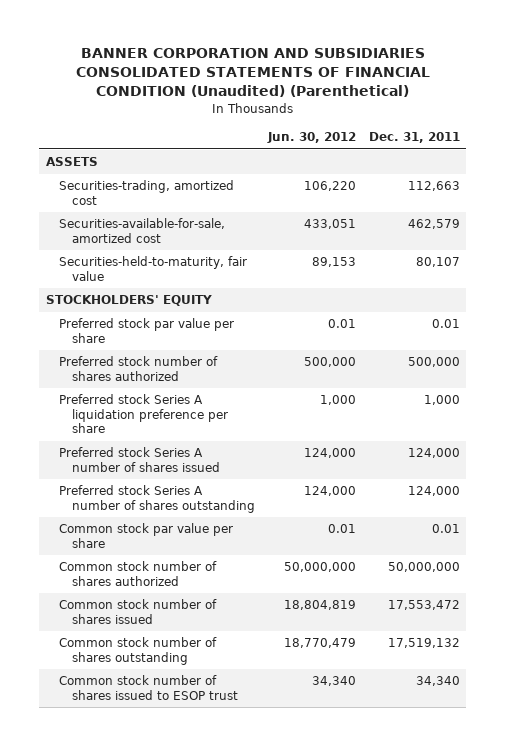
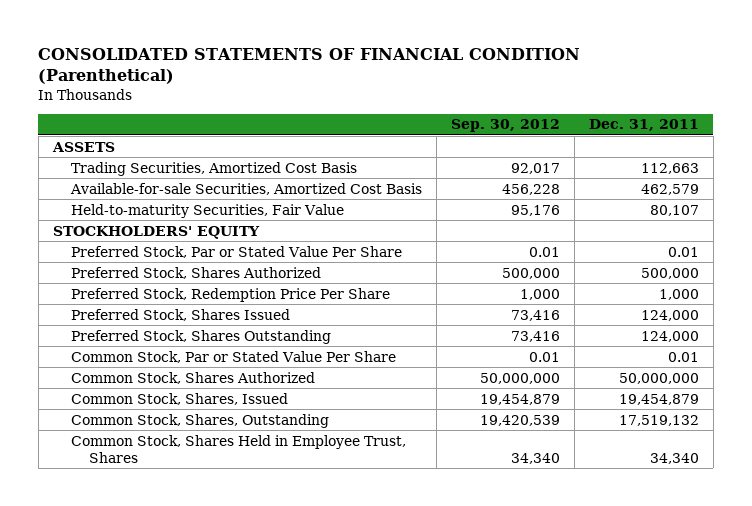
- BANNER CORPORATION AND SUBSIDIARIES CONSOLIDATED STATEMENTS OF FINANCIAL CONDITION (Unaudited) (Parenthetical)
+ CONSOLIDATED STATEMENTS OF FINANCIAL CONDITION (Parenthetical)
- | Jun. 30, 2012 | Dec. 31, 2011
+ | Sep. 30, 2012 | Dec. 31, 2011
- Securities-trading, amortized cost | 106,220 | 112,663
- Securities-available-for-sale, amortized cost | 433,051 | 462,579
- Securities-held-to-maturity, fair value | 89,153 | 80,107
+ Trading Securities, Amortized Cost Basis | 92,017 | 112,663
+ Available-for-sale Securities, Amortized Cost Basis | 456,228 | 462,579
+ Held-to-maturity Securities, Fair Value | 95,176 | 80,107
- Preferred stock par value per share | 0.01 | 0.01
- Preferred stock number of shares authorized | 500,000 | 500,000
- Preferred stock Series A liquidation preference per share | 1,000 | 1,000
- Preferred stock Series A number of shares issued | 124,000 | 124,000
- Preferred stock Series A number of shares outstanding | 124,000 | 124,000
- Common stock par value per share | 0.01 | 0.01
- Common stock number of shares authorized | 50,000,000 | 50,000,000
- Common stock number of shares issued | 18,804,819 | 17,553,472
- Common stock number of shares outstanding | 18,770,479 | 17,519,132
- Common stock number of shares issued to ESOP trust | 34,340 | 34,340
+ Preferred Stock, Par or Stated Value Per Share | 0.01 | 0.01
+ Preferred Stock, Shares Authorized | 500,000 | 500,000
+ Preferred Stock, Redemption Price Per Share | 1,000 | 1,000
+ Preferred Stock, Shares Issued | 73,416 | 124,000
+ Preferred Stock, Shares Outstanding | 73,416 | 124,000
+ Common Stock, Par or Stated Value Per Share | 0.01 | 0.01
+ Common Stock, Shares Authorized | 50,000,000 | 50,000,000
+ Common Stock, Shares, Issued | 19,454,879 | 19,454,879
+ Common Stock, Shares, Outstanding | 19,420,539 | 17,519,132
+ Common Stock, Shares Held in Employee Trust, Shares | 34,340 | 34,340

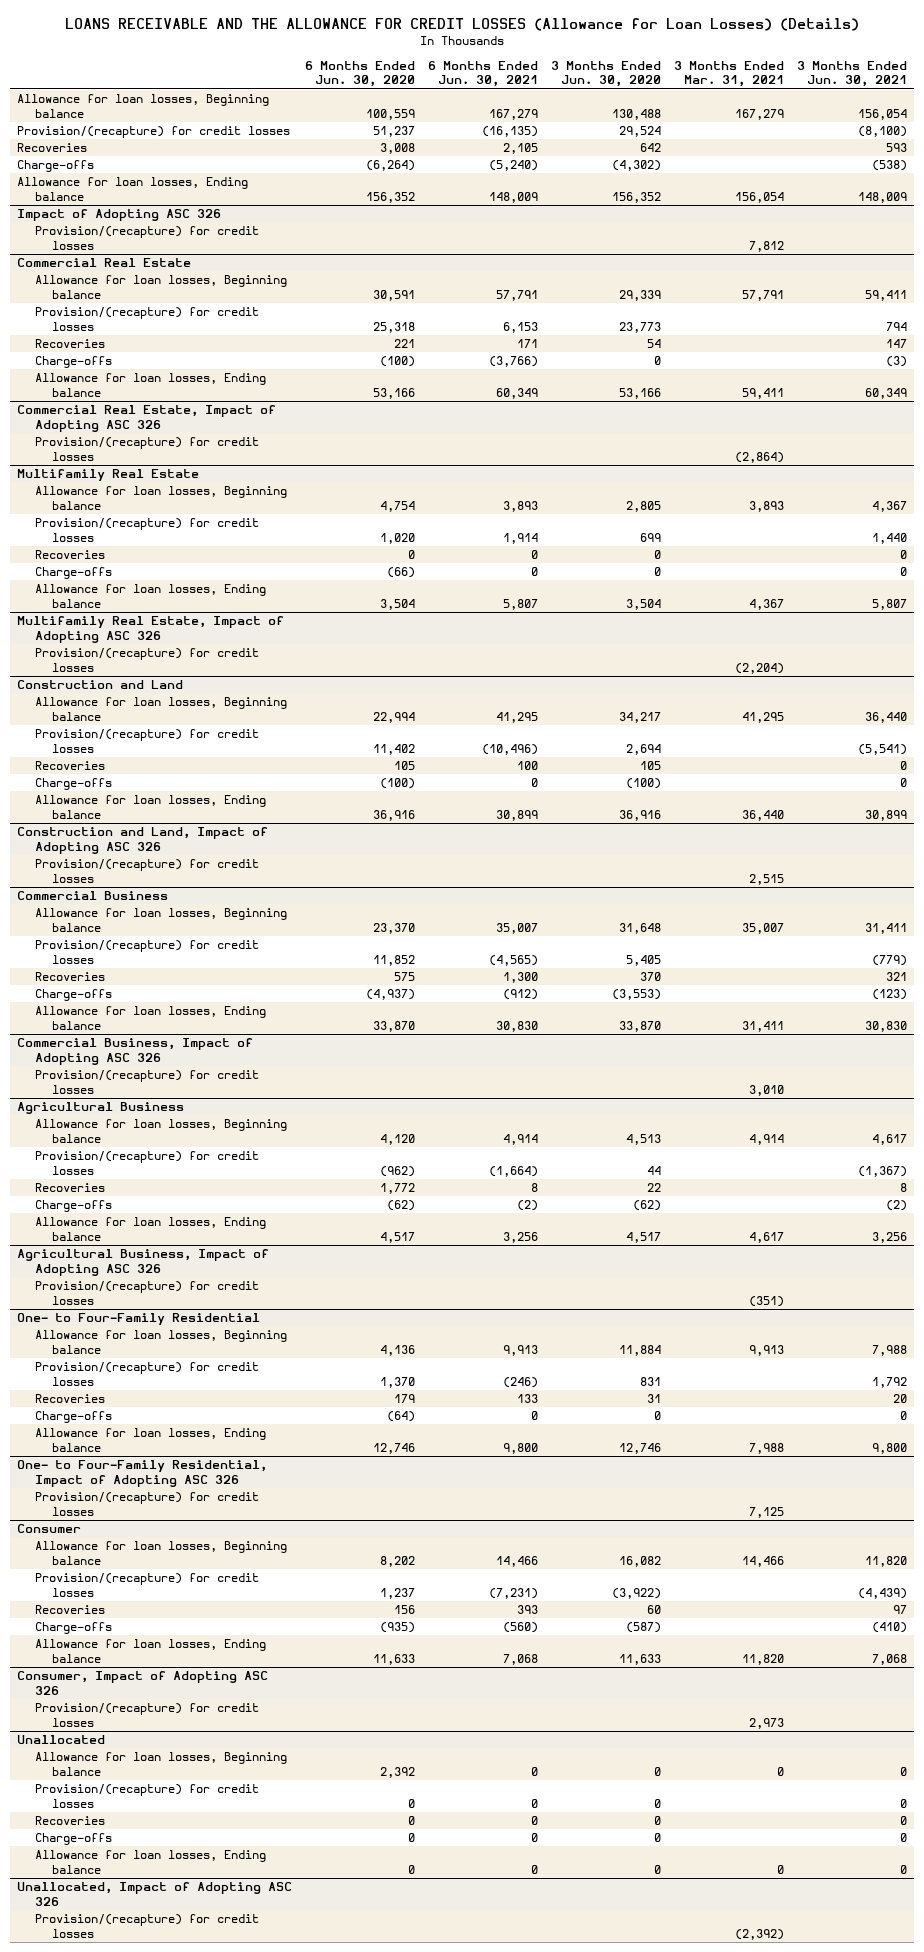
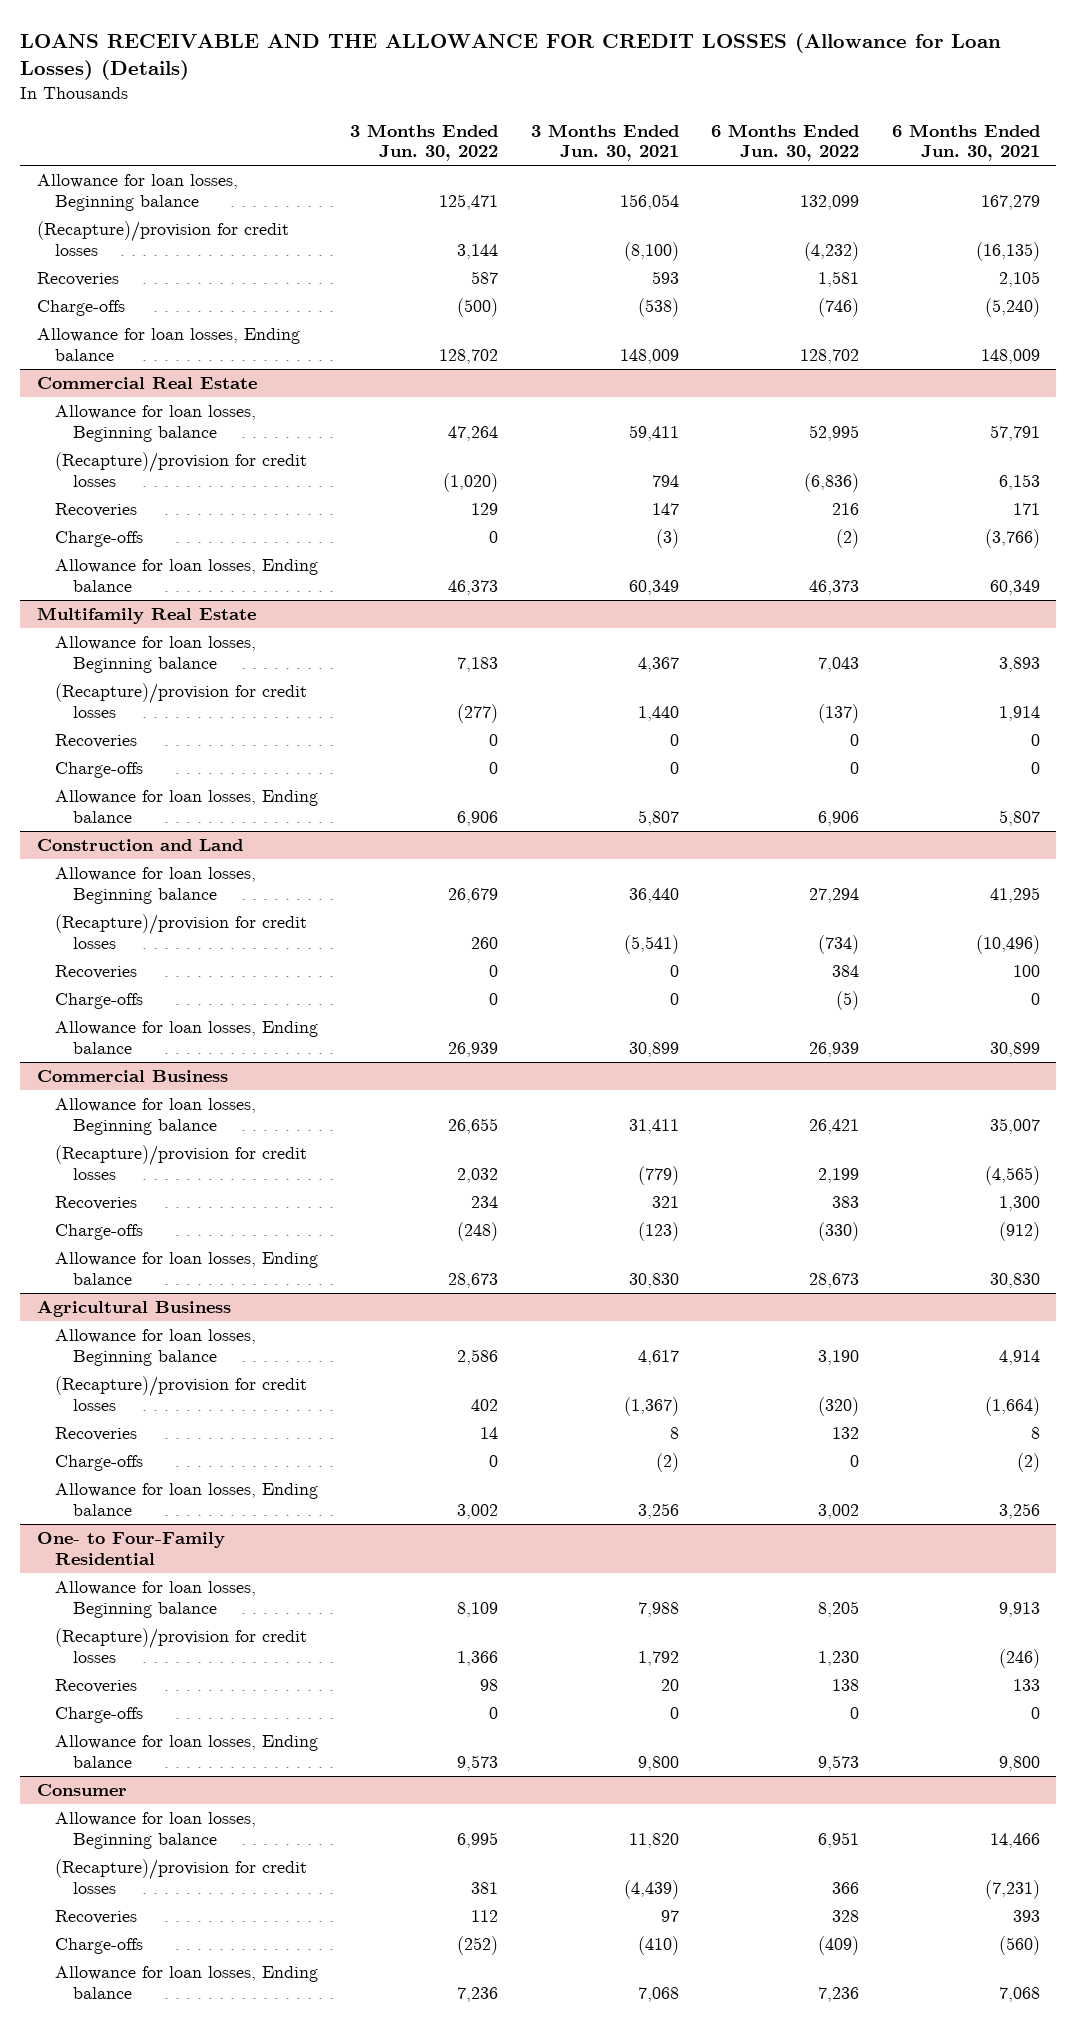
- | 6 Months Ended Jun. 30, 2020 | 6 Months Ended Jun. 30, 2021 | 3 Months Ended Jun. 30, 2020 | 3 Months Ended Mar. 31, 2021 | 3 Months Ended Jun. 30, 2021
+ | 3 Months Ended Jun. 30, 2022 | 3 Months Ended Jun. 30, 2021 | 6 Months Ended Jun. 30, 2022 | 6 Months Ended Jun. 30, 2021
- Provision/(recapture) for credit losses | 51,237 | (16,135) | 29,524 | | (8,100)
+ (Recapture)/provision for credit losses | 3,144 | (8,100) | (4,232) | (16,135)
- Impact of Adopting ASC 326
- Provision/(recapture) for credit losses | | | | 7,812 |
@ Commercial Real Estate
- Provision/(recapture) for credit losses | 25,318 | 6,153 | 23,773 | | 794
+ (Recapture)/provision for credit losses | (1,020) | 794 | (6,836) | 6,153
- Commercial Real Estate, Impact of Adopting ASC 326
- Provision/(recapture) for credit losses | | | | (2,864) |
@ Multifamily Real Estate
- Provision/(recapture) for credit losses | 1,020 | 1,914 | 699 | | 1,440
+ (Recapture)/provision for credit losses | (277) | 1,440 | (137) | 1,914
- Multifamily Real Estate, Impact of Adopting ASC 326
- Provision/(recapture) for credit losses | | | | (2,204) |
@ Construction and Land
- Provision/(recapture) for credit losses | 11,402 | (10,496) | 2,694 | | (5,541)
+ (Recapture)/provision for credit losses | 260 | (5,541) | (734) | (10,496)
- Construction and Land, Impact of Adopting ASC 326
- Provision/(recapture) for credit losses | | | | 2,515 |
@ Commercial Business
- Provision/(recapture) for credit losses | 11,852 | (4,565) | 5,405 | | (779)
+ (Recapture)/provision for credit losses | 2,032 | (779) | 2,199 | (4,565)
- Commercial Business, Impact of Adopting ASC 326
- Provision/(recapture) for credit losses | | | | 3,010 |
@ Agricultural Business
- Provision/(recapture) for credit losses | (962) | (1,664) | 44 | | (1,367)
+ (Recapture)/provision for credit losses | 402 | (1,367) | (320) | (1,664)
- Agricultural Business, Impact of Adopting ASC 326
- Provision/(recapture) for credit losses | | | | (351) |
@ One- to Four-Family Residential
- Provision/(recapture) for credit losses | 1,370 | (246) | 831 | | 1,792
+ (Recapture)/provision for credit losses | 1,366 | 1,792 | 1,230 | (246)
- One- to Four-Family Residential, Impact of Adopting ASC 326
- Provision/(recapture) for credit losses | | | | 7,125 |
@ Consumer
- Provision/(recapture) for credit losses | 1,237 | (7,231) | (3,922) | | (4,439)
+ (Recapture)/provision for credit losses | 381 | (4,439) | 366 | (7,231)
- Consumer, Impact of Adopting ASC 326
- Provision/(recapture) for credit losses | | | | 2,973 |
- Unallocated
- Allowance for loan losses, Beginning balance | 2,392 | 0 | 0 | 0 | 0
- Provision/(recapture) for credit losses | 0 | 0 | 0 | | 0
- Recoveries | 0 | 0 | 0 | | 0
- Charge-offs | 0 | 0 | 0 | | 0
- Allowance for loan losses, Ending balance | 0 | 0 | 0 | 0 | 0
- Unallocated, Impact of Adopting ASC 326
- Provision/(recapture) for credit losses | | | | (2,392) |

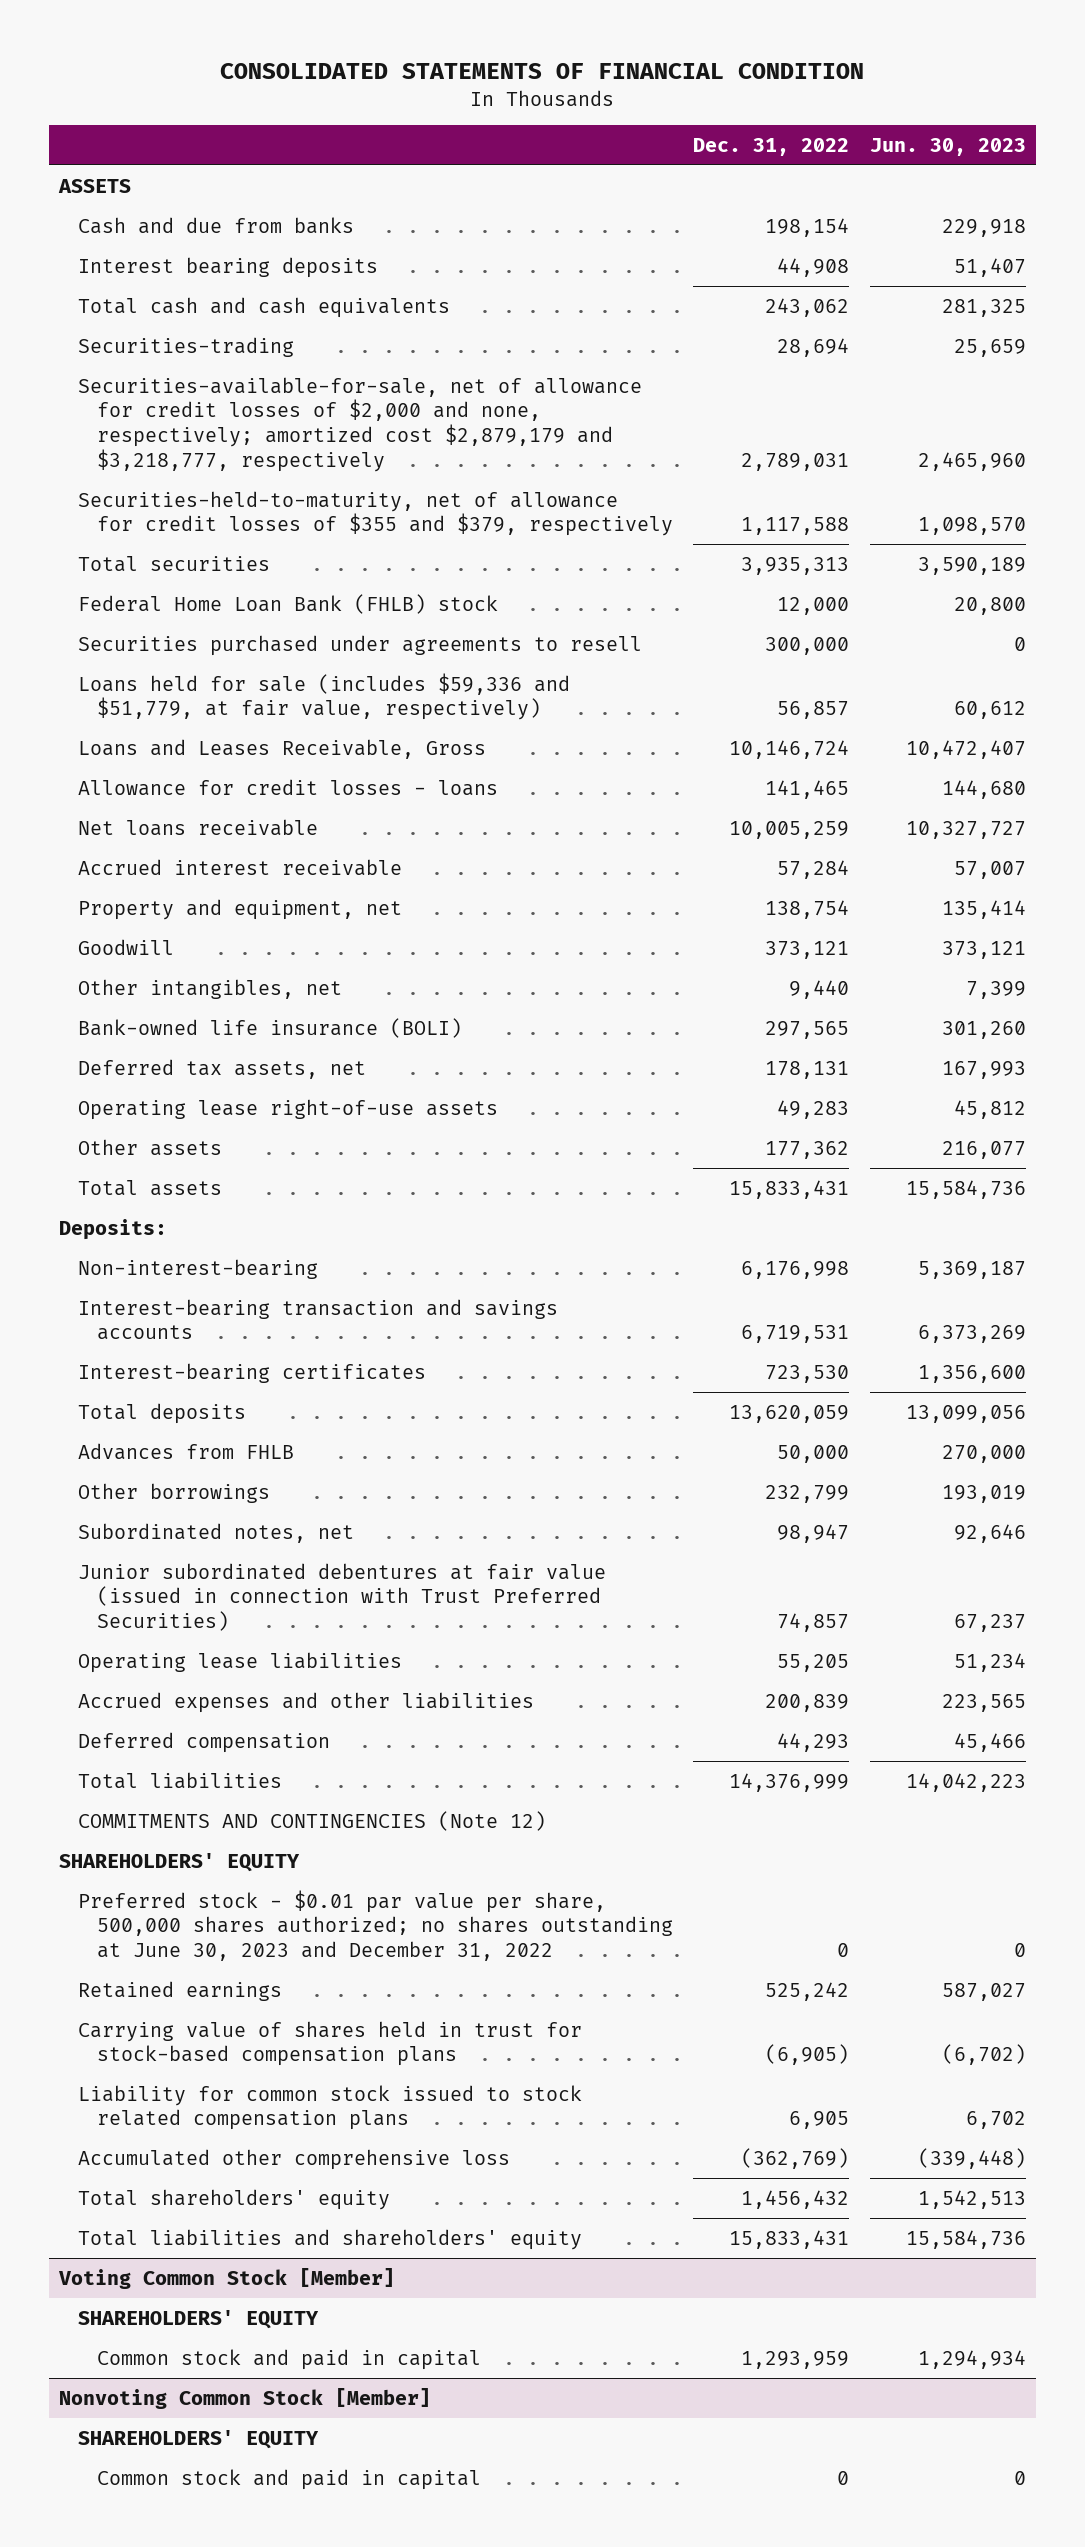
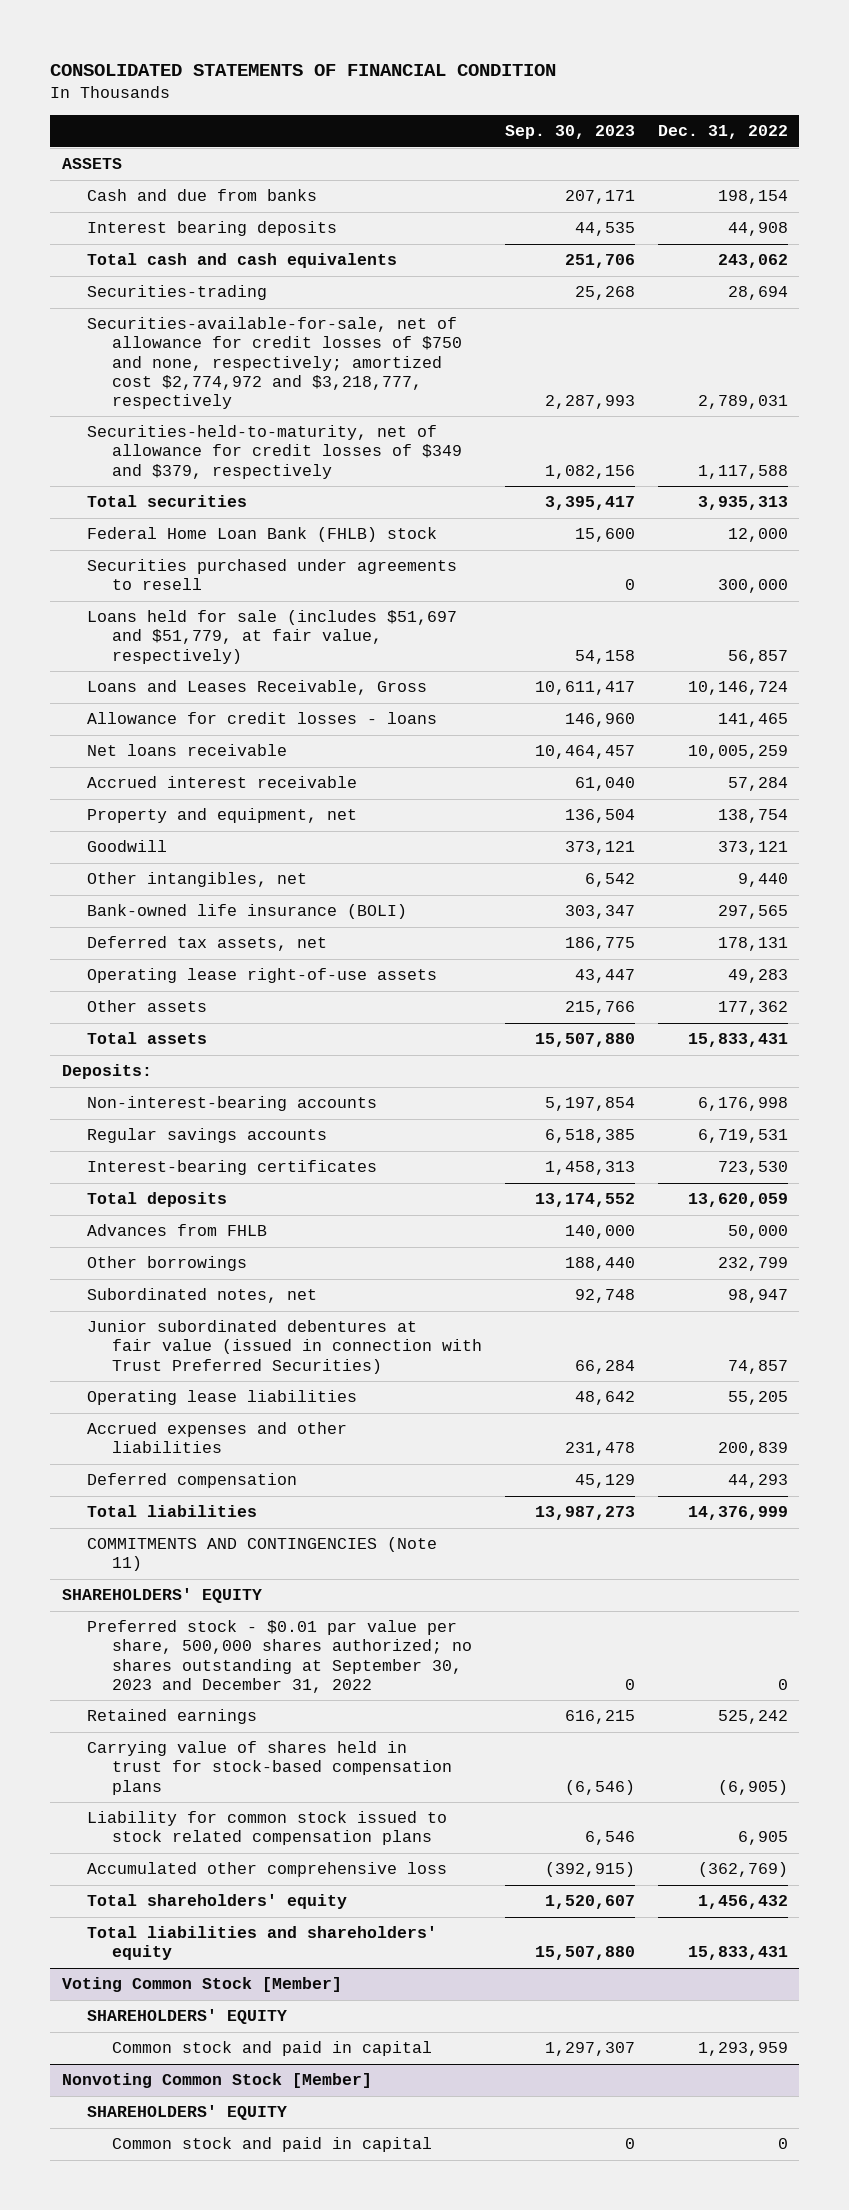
- | Dec. 31, 2022 | Jun. 30, 2023
+ | Sep. 30, 2023 | Dec. 31, 2022
- Securities-available-for-sale, net of allowance for credit losses of $2,000 and none, respectively; amortized cost $2,879,179 and $3,218,777, respectively | 2,789,031 | 2,465,960
- Securities-held-to-maturity, net of allowance for credit losses of $355 and $379, respectively | 1,117,588 | 1,098,570
+ Securities-available-for-sale, net of allowance for credit losses of $750 and none, respectively; amortized cost $2,774,972 and $3,218,777, respectively | 2,287,993 | 2,789,031
+ Securities-held-to-maturity, net of allowance for credit losses of $349 and $379, respectively | 1,082,156 | 1,117,588
- Loans held for sale (includes $59,336 and $51,779, at fair value, respectively) | 56,857 | 60,612
+ Loans held for sale (includes $51,697 and $51,779, at fair value, respectively) | 54,158 | 56,857
- Non-interest-bearing | 6,176,998 | 5,369,187
- Interest-bearing transaction and savings accounts | 6,719,531 | 6,373,269
+ Non-interest-bearing accounts | 5,197,854 | 6,176,998
+ Regular savings accounts | 6,518,385 | 6,719,531
- COMMITMENTS AND CONTINGENCIES (Note 12)
+ COMMITMENTS AND CONTINGENCIES (Note 11)
- Preferred stock - $0.01 par value per share, 500,000 shares authorized; no shares outstanding at June 30, 2023 and December 31, 2022 | 0 | 0
+ Preferred stock - $0.01 par value per share, 500,000 shares authorized; no shares outstanding at September 30, 2023 and December 31, 2022 | 0 | 0

